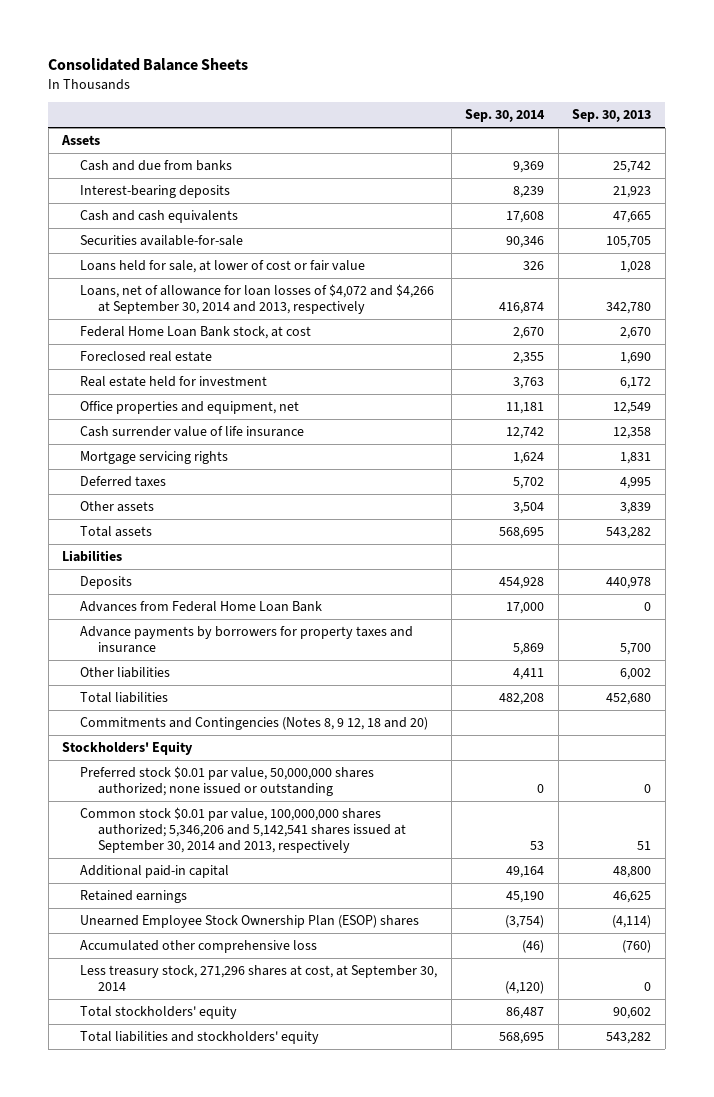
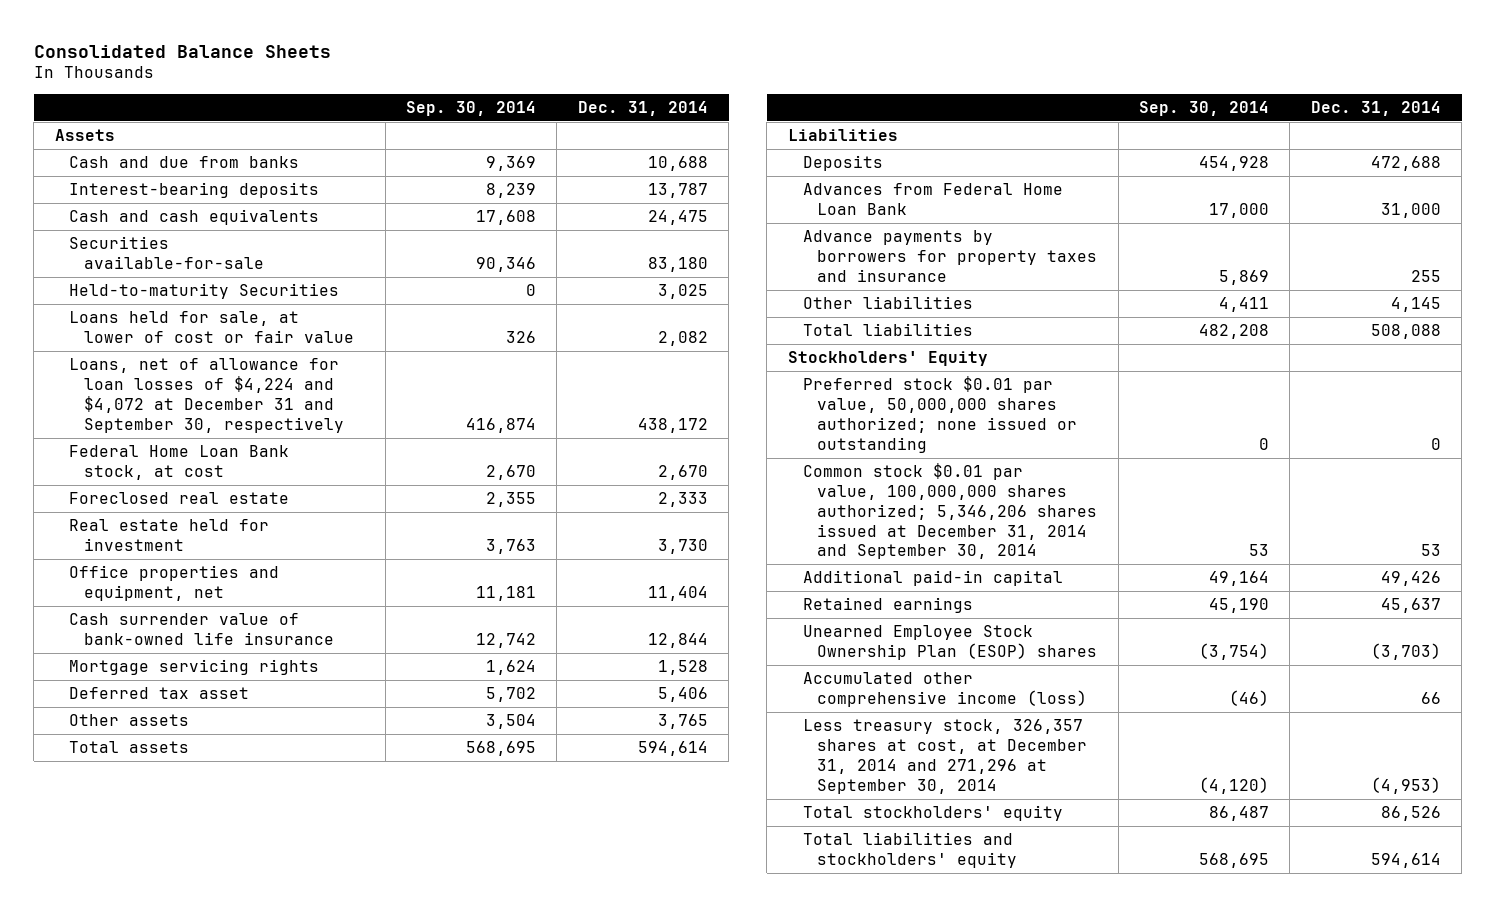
- | Sep. 30, 2014 | Sep. 30, 2013
+ | Sep. 30, 2014 | Dec. 31, 2014
+ Held-to-maturity Securities | 0 | 3,025
- Loans, net of allowance for loan losses of $4,072 and $4,266 at September 30, 2014 and 2013, respectively | 416,874 | 342,780
+ Loans, net of allowance for loan losses of $4,224 and $4,072 at December 31 and September 30, respectively | 416,874 | 438,172
- Cash surrender value of life insurance | 12,742 | 12,358
+ Cash surrender value of bank-owned life insurance | 12,742 | 12,844
- Deferred taxes | 5,702 | 4,995
+ Deferred tax asset | 5,702 | 5,406
- Commitments and Contingencies (Notes 8, 9 12, 18 and 20)
- Common stock $0.01 par value, 100,000,000 shares authorized; 5,346,206 and 5,142,541 shares issued at September 30, 2014 and 2013, respectively | 53 | 51
+ Common stock $0.01 par value, 100,000,000 shares authorized; 5,346,206 shares issued at December 31, 2014 and September 30, 2014 | 53 | 53
- Accumulated other comprehensive loss | (46) | (760)
- Less treasury stock, 271,296 shares at cost, at September 30, 2014 | (4,120) | 0
+ Accumulated other comprehensive income (loss) | (46) | 66
+ Less treasury stock, 326,357 shares at cost, at December 31, 2014 and 271,296 at September 30, 2014 | (4,120) | (4,953)

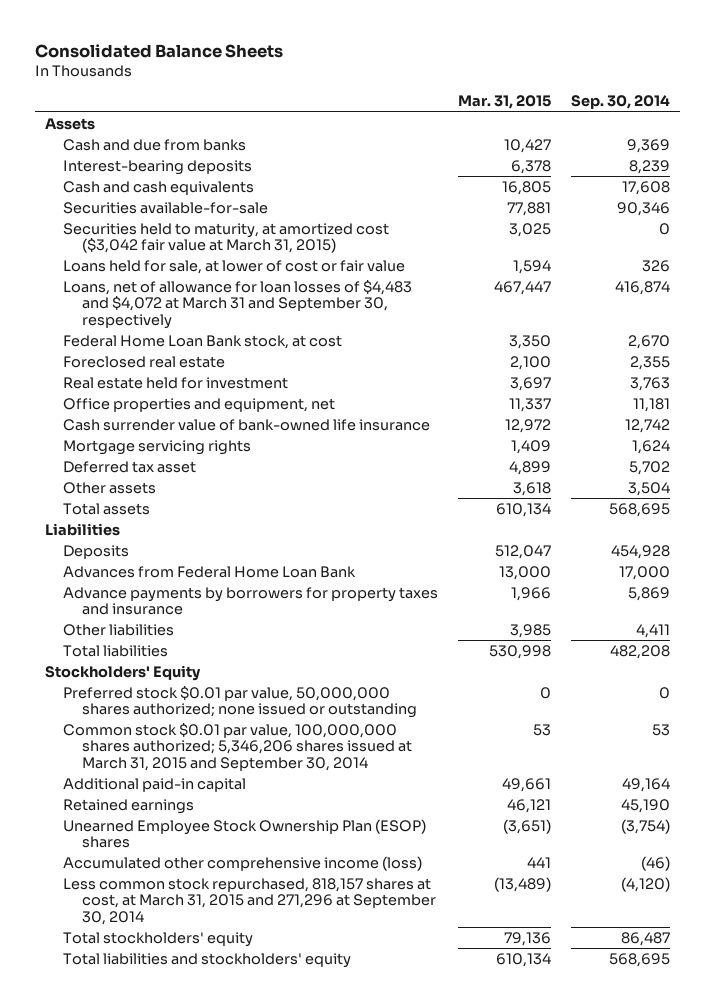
- | Sep. 30, 2014 | Dec. 31, 2014
+ | Mar. 31, 2015 | Sep. 30, 2014
- Held-to-maturity Securities | 0 | 3,025
+ Securities held to maturity, at amortized cost ($3,042 fair value at March 31, 2015) | 3,025 | 0
- Loans, net of allowance for loan losses of $4,224 and $4,072 at December 31 and September 30, respectively | 416,874 | 438,172
+ Loans, net of allowance for loan losses of $4,483 and $4,072 at March 31 and September 30, respectively | 467,447 | 416,874
- Common stock $0.01 par value, 100,000,000 shares authorized; 5,346,206 shares issued at December 31, 2014 and September 30, 2014 | 53 | 53
+ Common stock $0.01 par value, 100,000,000 shares authorized; 5,346,206 shares issued at March 31, 2015 and September 30, 2014 | 53 | 53
- Less treasury stock, 326,357 shares at cost, at December 31, 2014 and 271,296 at September 30, 2014 | (4,120) | (4,953)
+ Less common stock repurchased, 818,157 shares at cost, at March 31, 2015 and 271,296 at September 30, 2014 | (13,489) | (4,120)

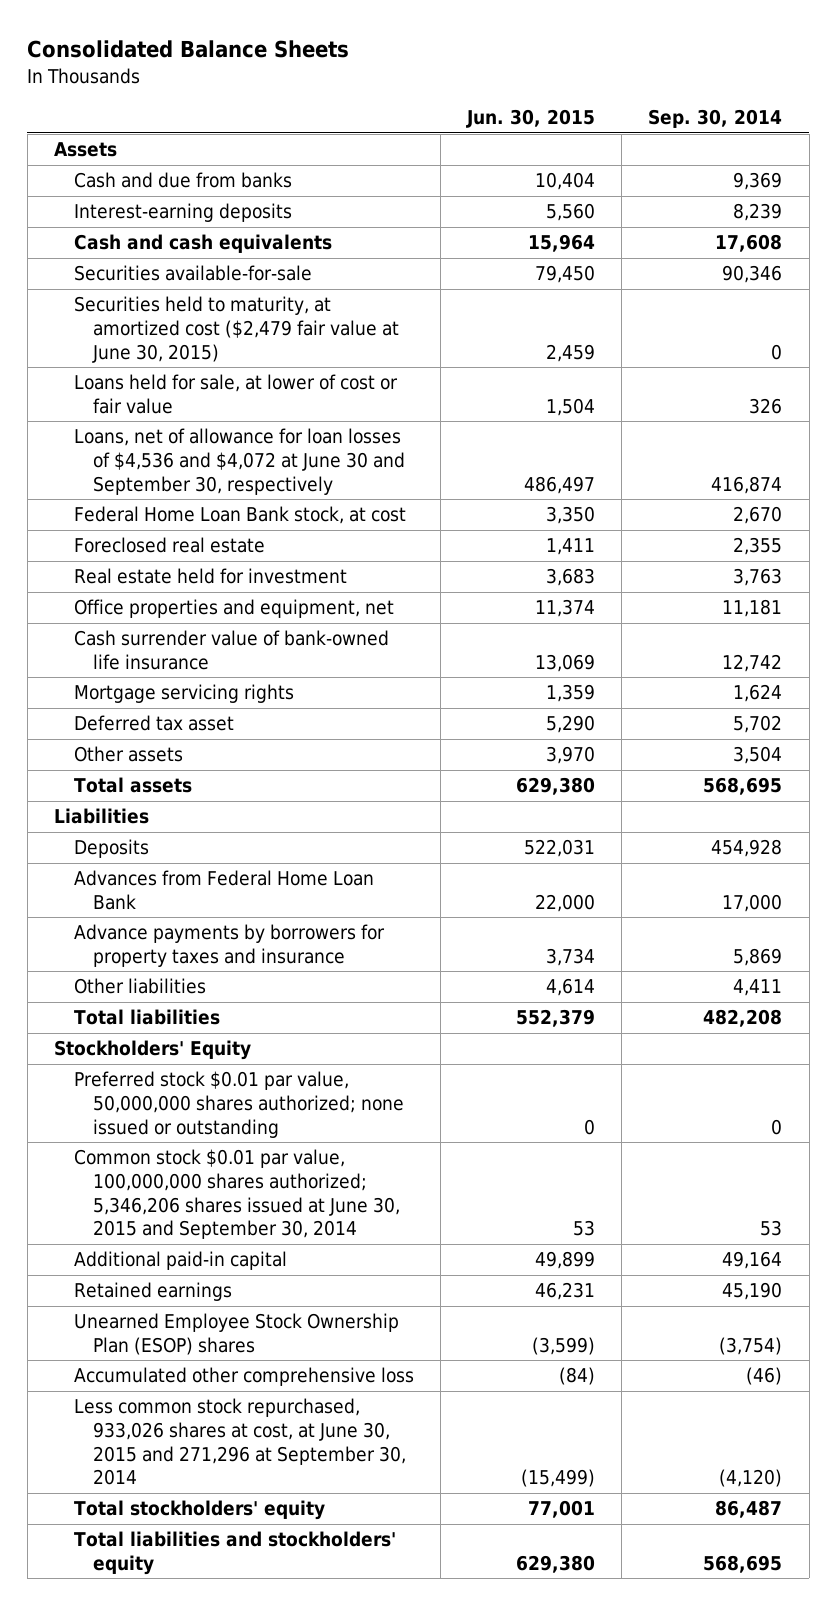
- | Mar. 31, 2015 | Sep. 30, 2014
+ | Jun. 30, 2015 | Sep. 30, 2014
- Interest-bearing deposits | 6,378 | 8,239
+ Interest-earning deposits | 5,560 | 8,239
- Securities held to maturity, at amortized cost ($3,042 fair value at March 31, 2015) | 3,025 | 0
+ Securities held to maturity, at amortized cost ($2,479 fair value at June 30, 2015) | 2,459 | 0
- Loans, net of allowance for loan losses of $4,483 and $4,072 at March 31 and September 30, respectively | 467,447 | 416,874
+ Loans, net of allowance for loan losses of $4,536 and $4,072 at June 30 and September 30, respectively | 486,497 | 416,874
- Common stock $0.01 par value, 100,000,000 shares authorized; 5,346,206 shares issued at March 31, 2015 and September 30, 2014 | 53 | 53
+ Common stock $0.01 par value, 100,000,000 shares authorized; 5,346,206 shares issued at June 30, 2015 and September 30, 2014 | 53 | 53
- Accumulated other comprehensive income (loss) | 441 | (46)
- Less common stock repurchased, 818,157 shares at cost, at March 31, 2015 and 271,296 at September 30, 2014 | (13,489) | (4,120)
+ Accumulated other comprehensive loss | (84) | (46)
+ Less common stock repurchased, 933,026 shares at cost, at June 30, 2015 and 271,296 at September 30, 2014 | (15,499) | (4,120)

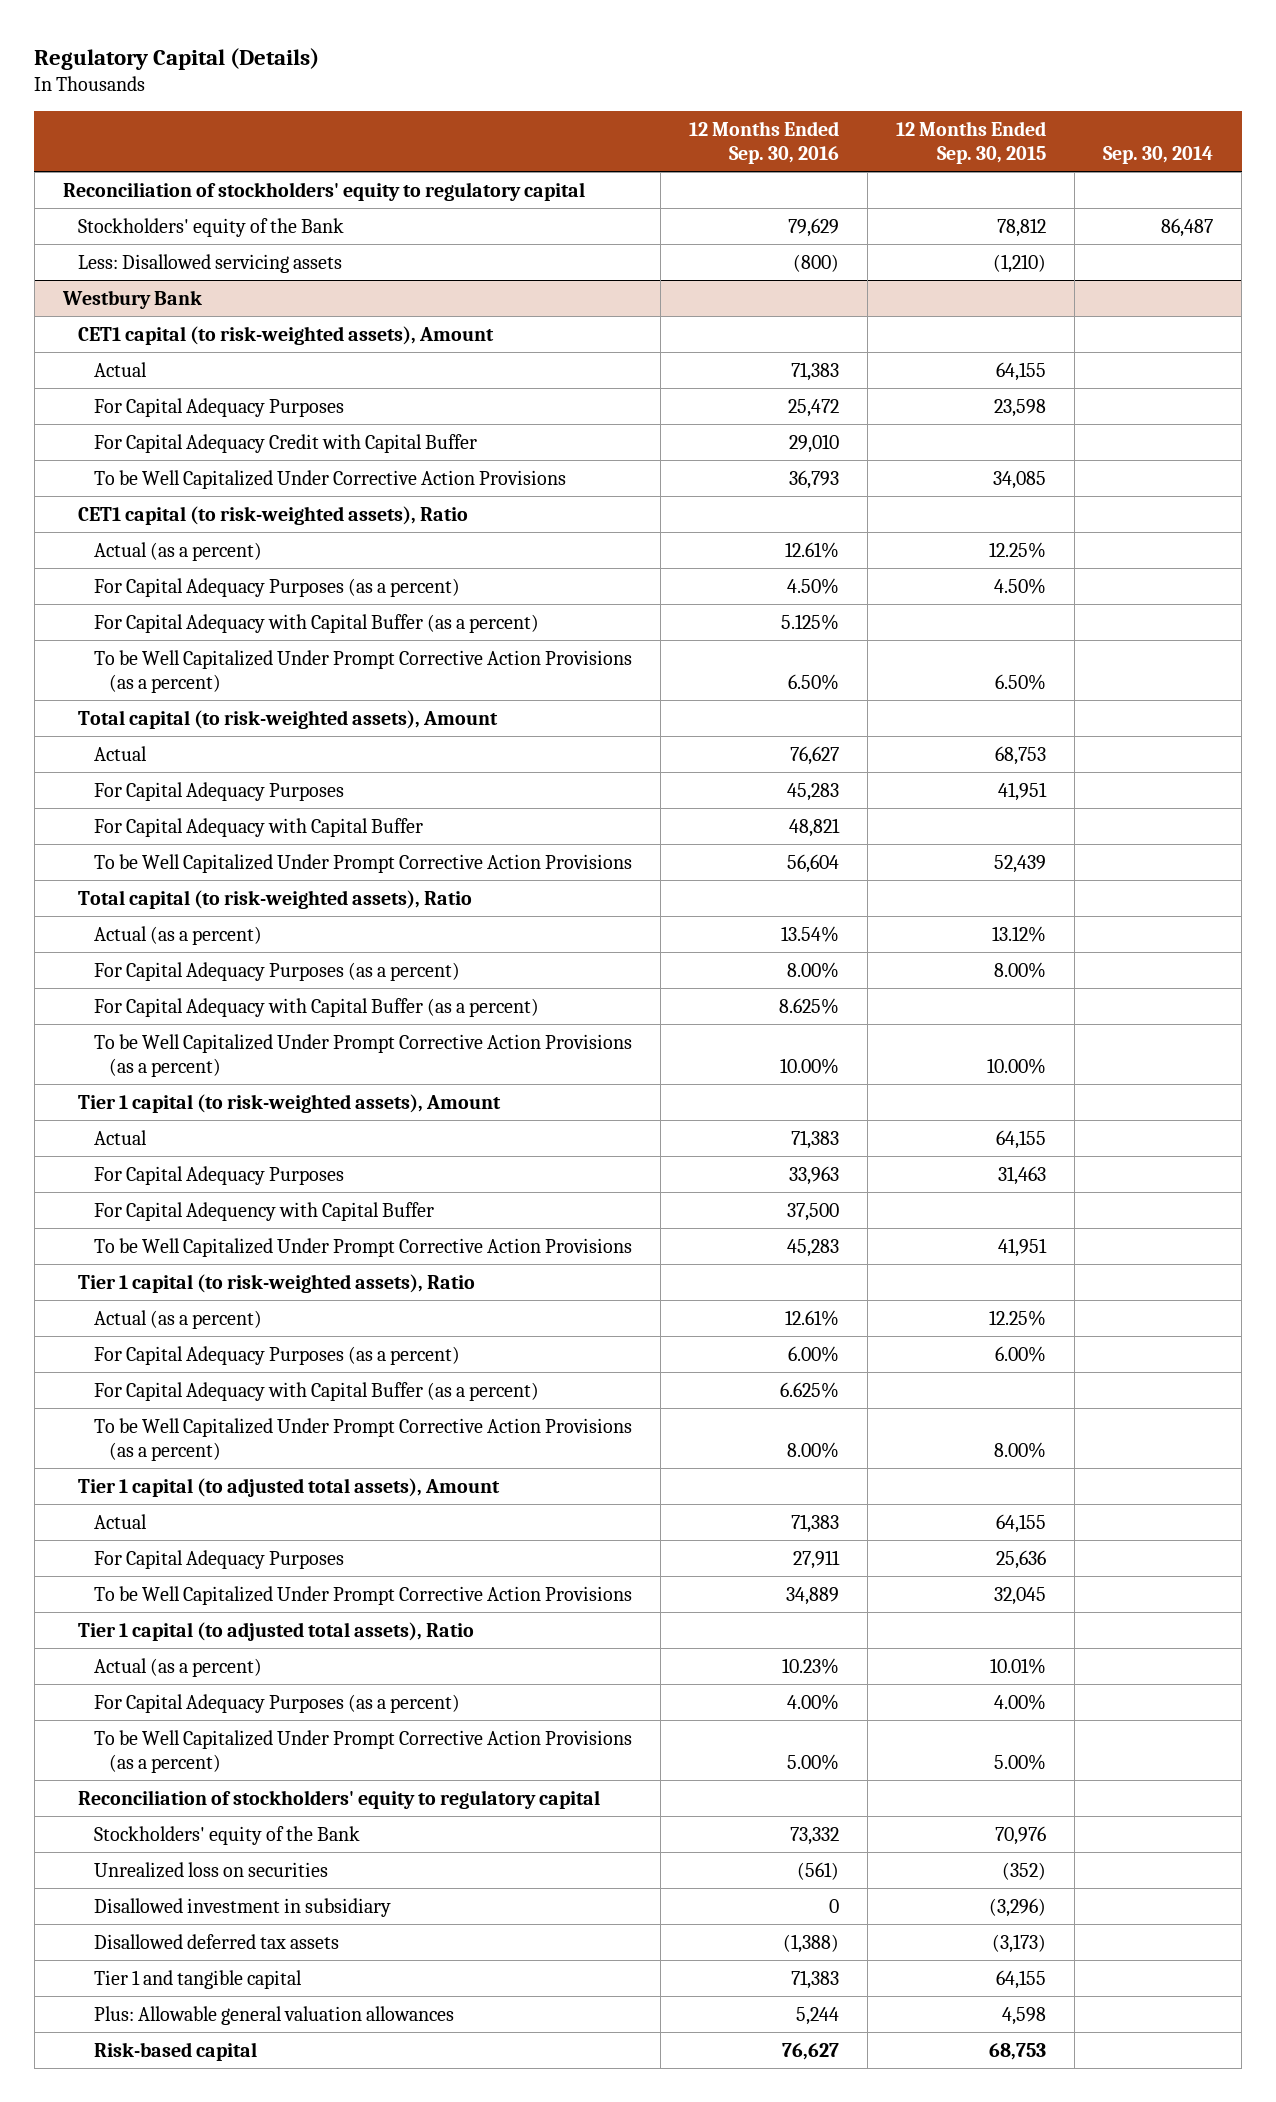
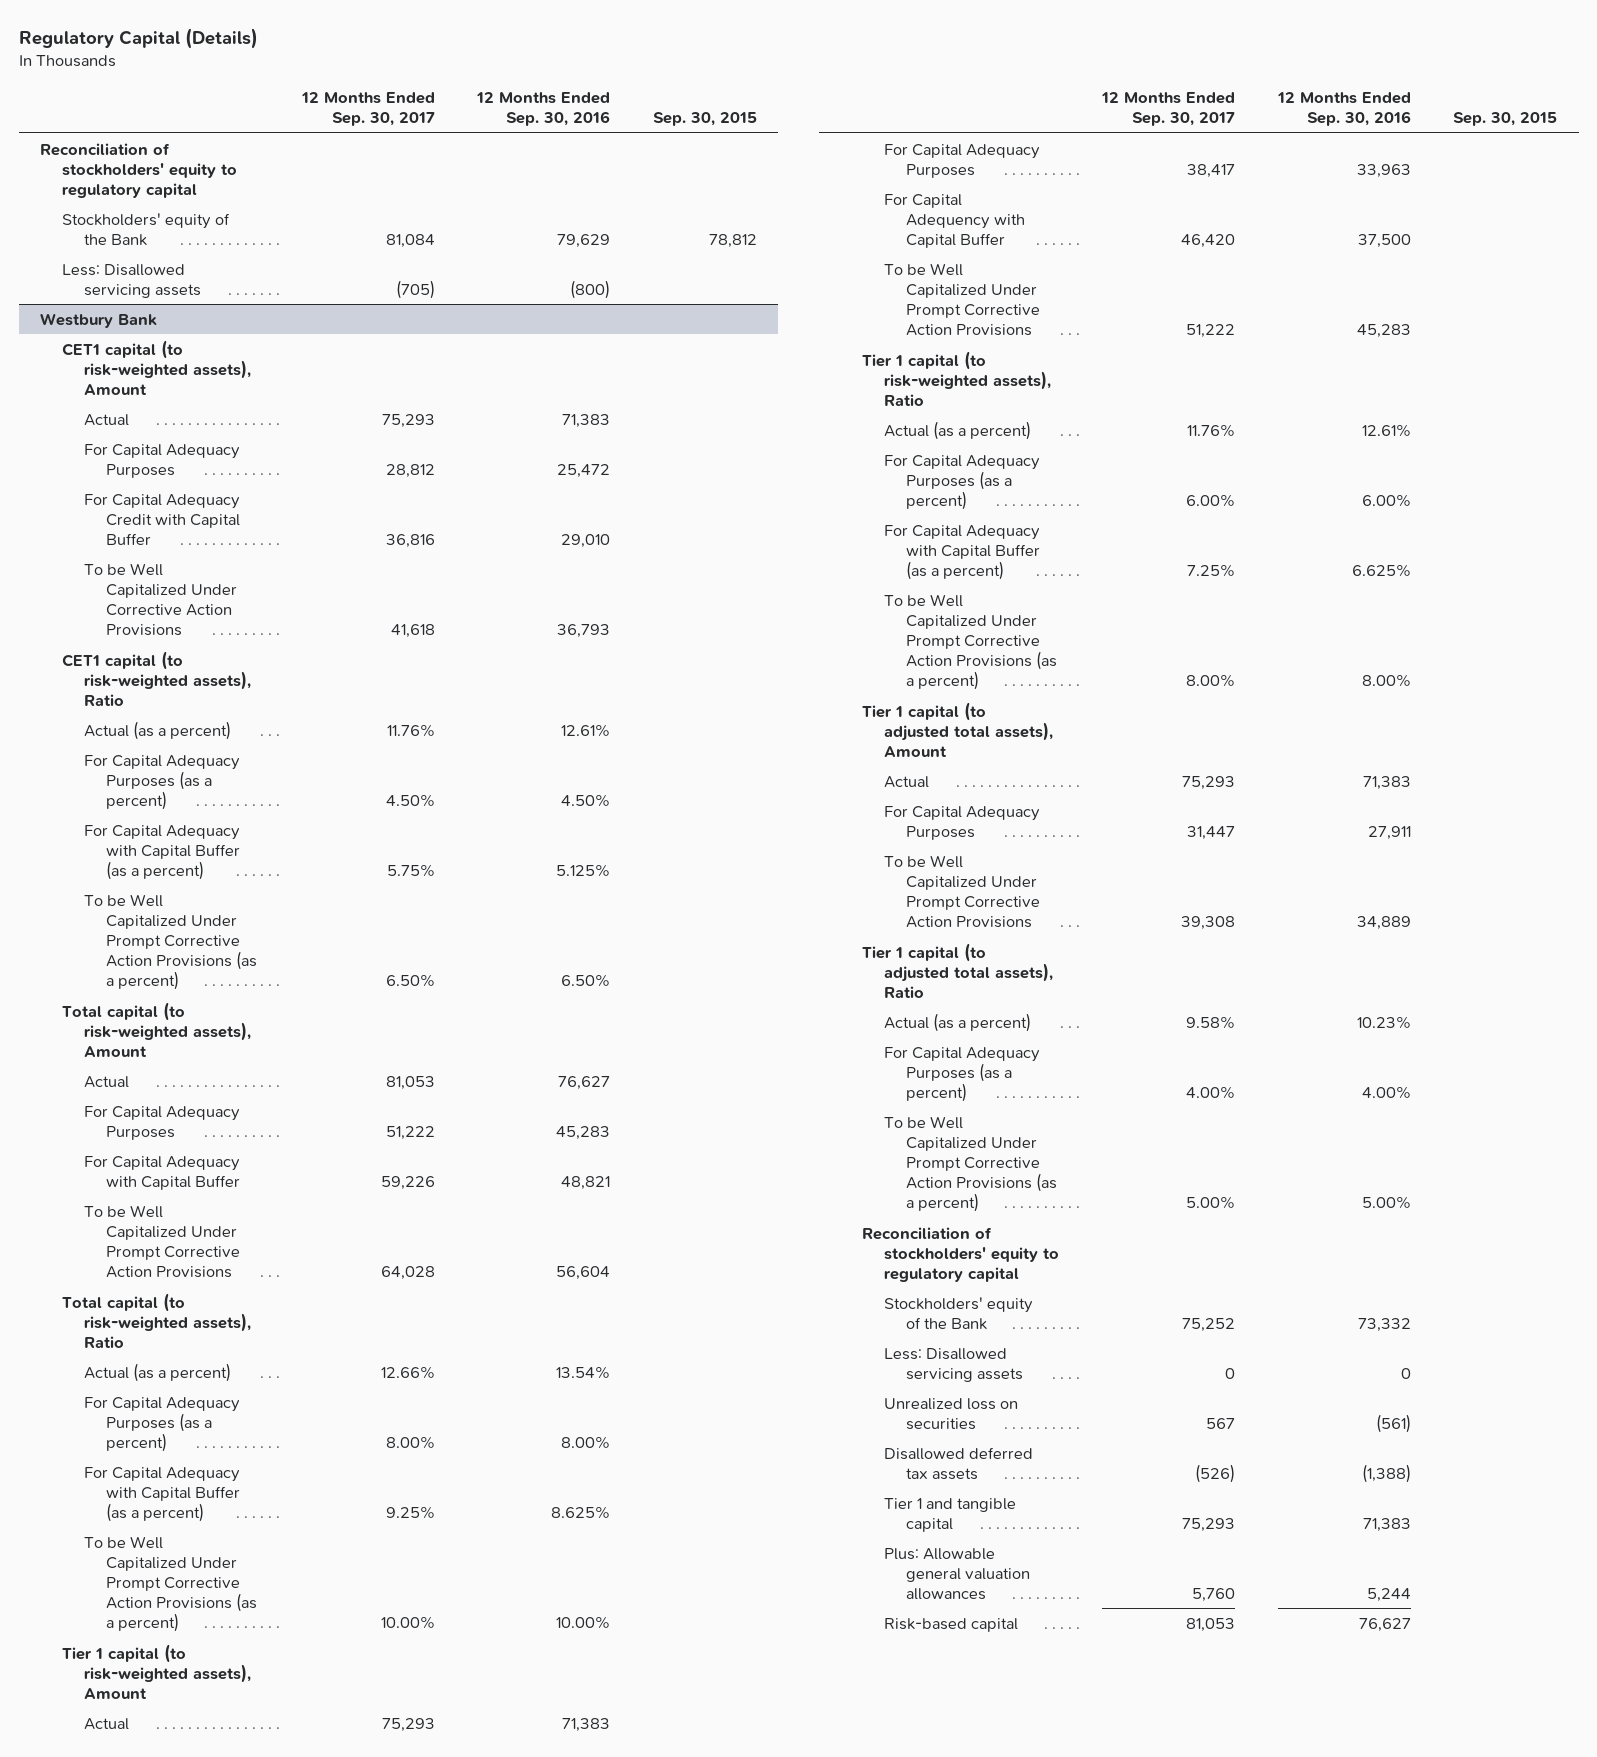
- | 12 Months Ended Sep. 30, 2016 | 12 Months Ended Sep. 30, 2015 | Sep. 30, 2014
+ | 12 Months Ended Sep. 30, 2017 | 12 Months Ended Sep. 30, 2016 | Sep. 30, 2015
@ Westbury Bank
+ Less: Disallowed servicing assets | 0 | 0 |
- Disallowed investment in subsidiary | 0 | (3,296) |

